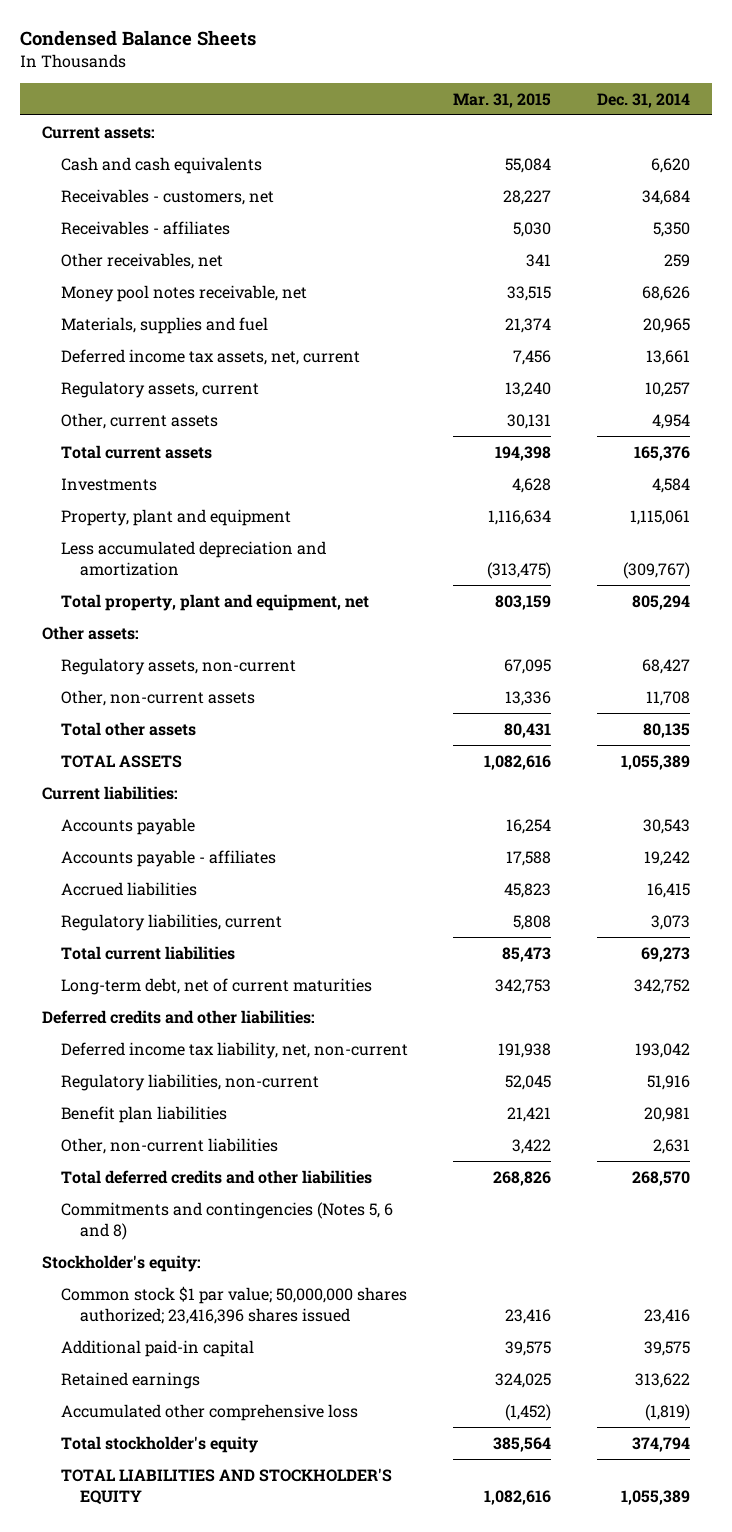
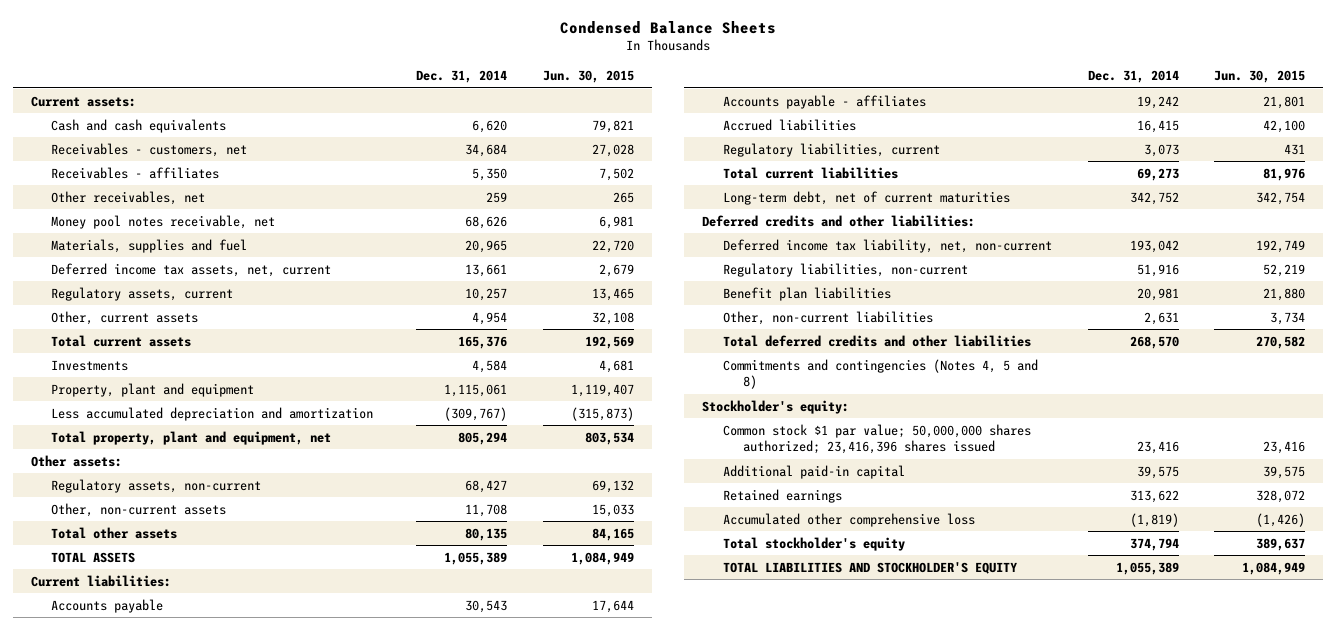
- | Mar. 31, 2015 | Dec. 31, 2014
+ | Dec. 31, 2014 | Jun. 30, 2015
- Commitments and contingencies (Notes 5, 6 and 8)
+ Commitments and contingencies (Notes 4, 5 and 8)

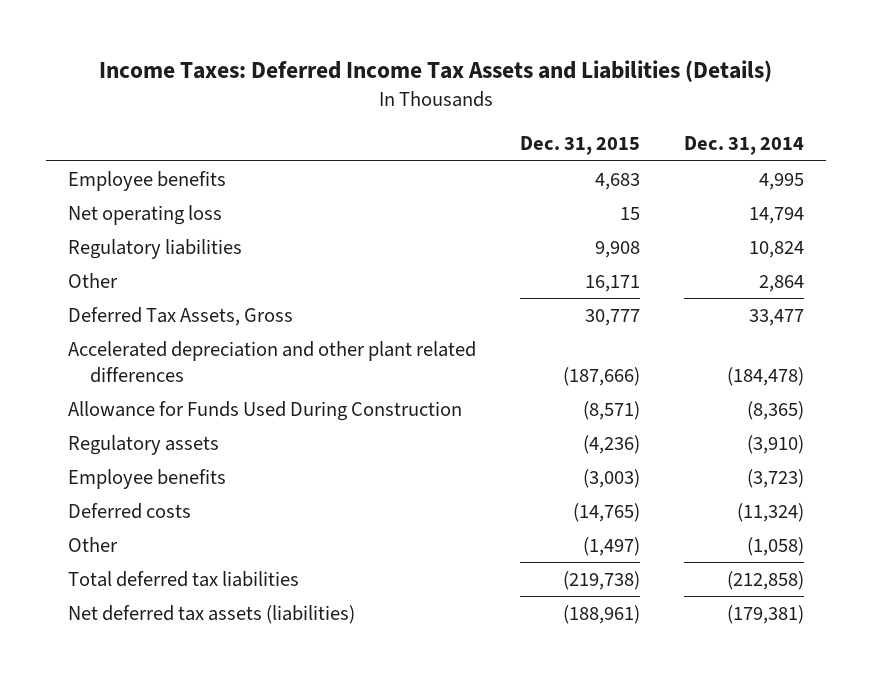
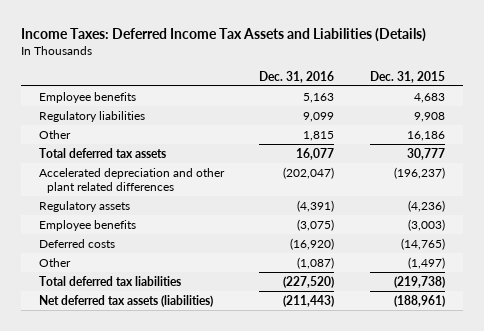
- | Dec. 31, 2015 | Dec. 31, 2014
+ | Dec. 31, 2016 | Dec. 31, 2015
- Net operating loss | 15 | 14,794
- Other | 16,171 | 2,864
- Deferred Tax Assets, Gross | 30,777 | 33,477
- Accelerated depreciation and other plant related differences | (187,666) | (184,478)
- Allowance for Funds Used During Construction | (8,571) | (8,365)
+ Other | 1,815 | 16,186
+ Total deferred tax assets | 16,077 | 30,777
+ Accelerated depreciation and other plant related differences | (202,047) | (196,237)

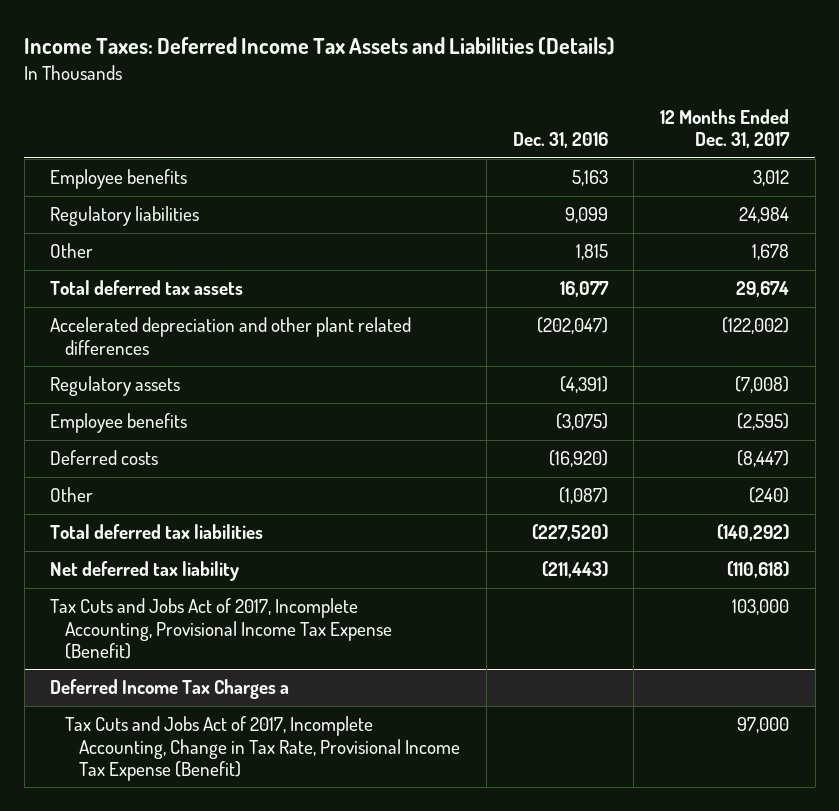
- | Dec. 31, 2016 | Dec. 31, 2015
+ | Dec. 31, 2016 | 12 Months Ended Dec. 31, 2017
- Net deferred tax assets (liabilities) | (211,443) | (188,961)
+ Net deferred tax liability | (211,443) | (110,618)
+ Tax Cuts and Jobs Act of 2017, Incomplete Accounting, Provisional Income Tax Expense (Benefit) | | 103,000
+ Deferred Income Tax Charges a
+ Tax Cuts and Jobs Act of 2017, Incomplete Accounting, Change in Tax Rate, Provisional Income Tax Expense (Benefit) | | 97,000

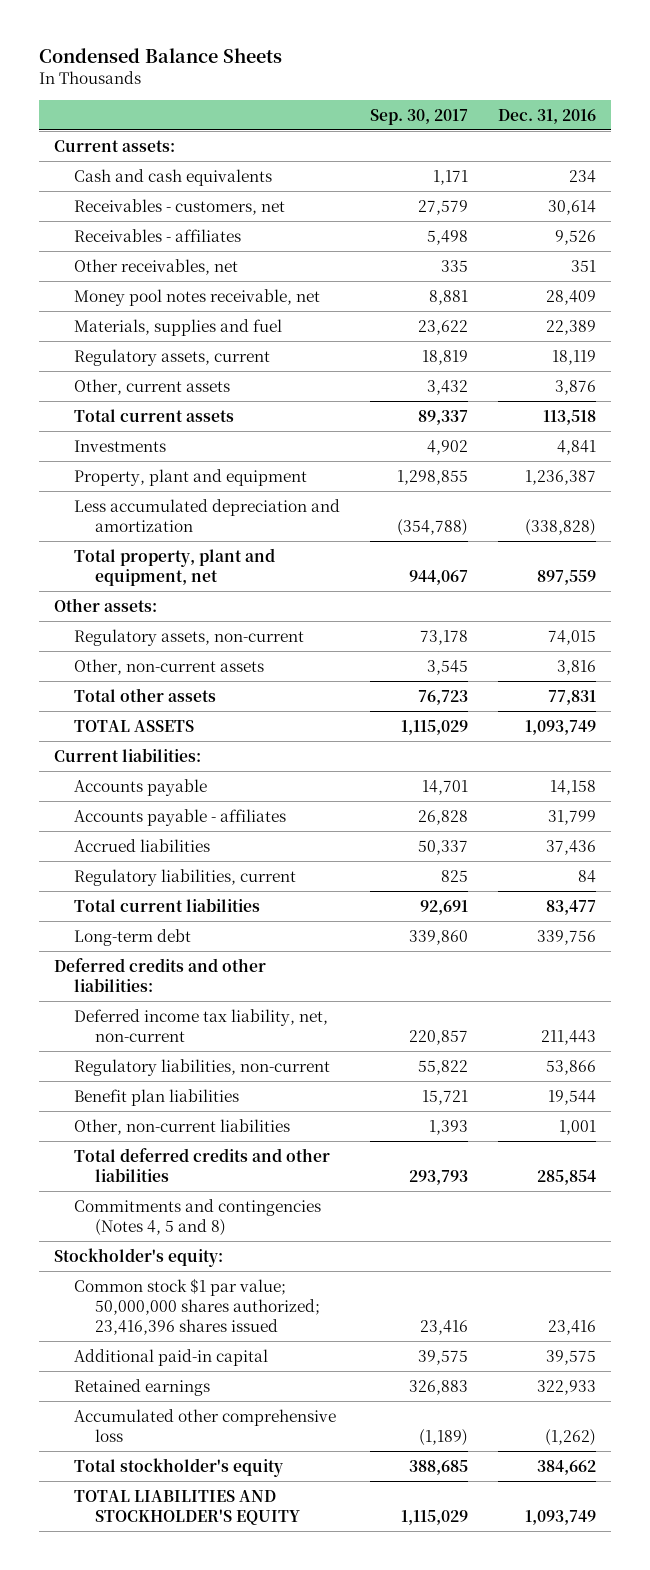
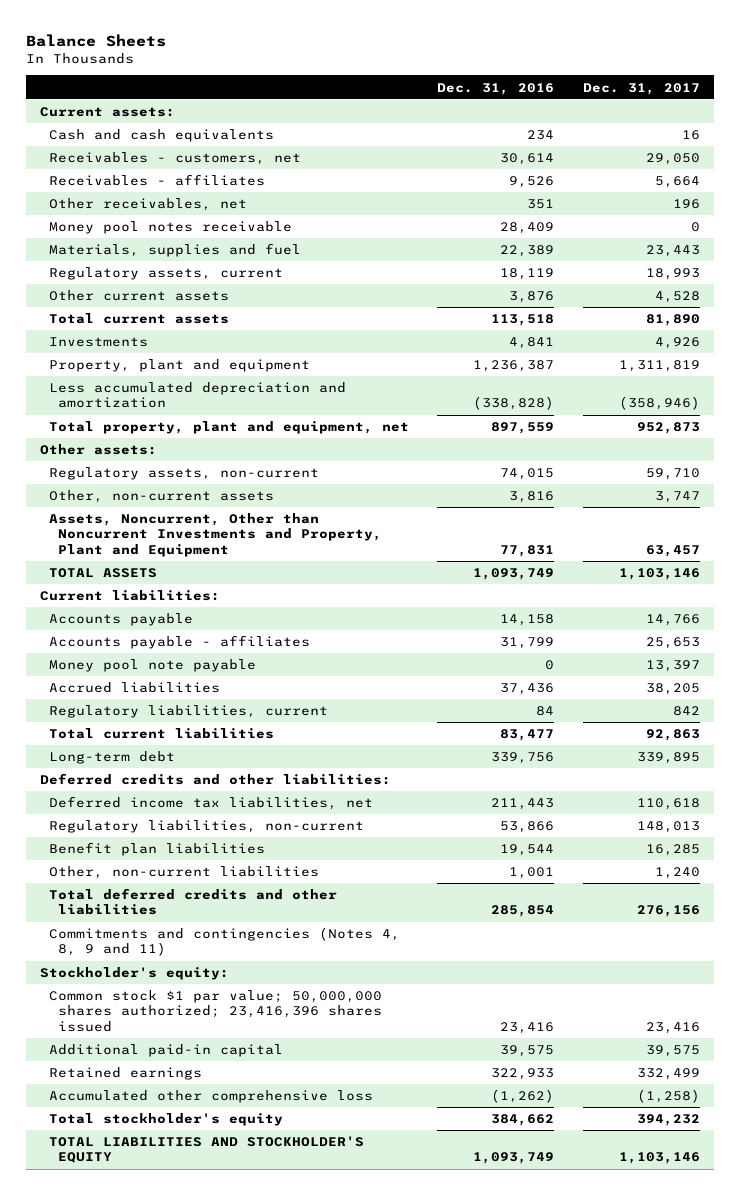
- Condensed Balance Sheets
+ Balance Sheets
- | Sep. 30, 2017 | Dec. 31, 2016
+ | Dec. 31, 2016 | Dec. 31, 2017
- Money pool notes receivable, net | 8,881 | 28,409
+ Money pool notes receivable | 28,409 | 0
- Other, current assets | 3,432 | 3,876
+ Other current assets | 3,876 | 4,528
- Total other assets | 76,723 | 77,831
+ Assets, Noncurrent, Other than Noncurrent Investments and Property, Plant and Equipment | 77,831 | 63,457
+ Money pool note payable | 0 | 13,397
- Deferred income tax liability, net, non-current | 220,857 | 211,443
+ Deferred income tax liabilities, net | 211,443 | 110,618
- Commitments and contingencies (Notes 4, 5 and 8)
+ Commitments and contingencies (Notes 4, 8, 9 and 11)

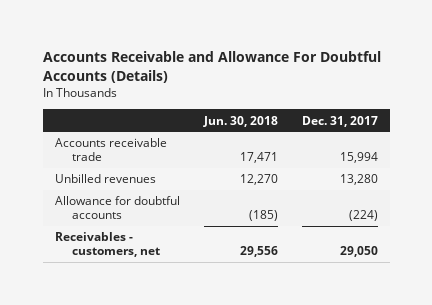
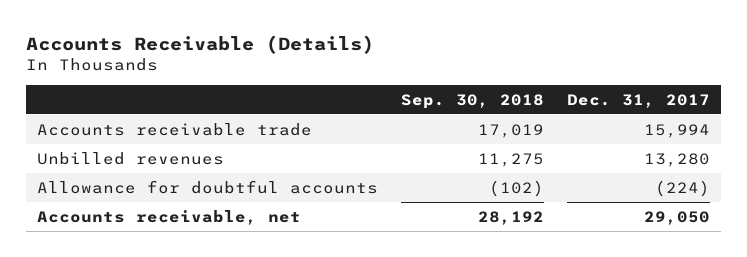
- Accounts Receivable and Allowance For Doubtful Accounts (Details)
+ Accounts Receivable (Details)
- | Jun. 30, 2018 | Dec. 31, 2017
+ | Sep. 30, 2018 | Dec. 31, 2017
- Receivables - customers, net | 29,556 | 29,050
+ Accounts receivable, net | 28,192 | 29,050

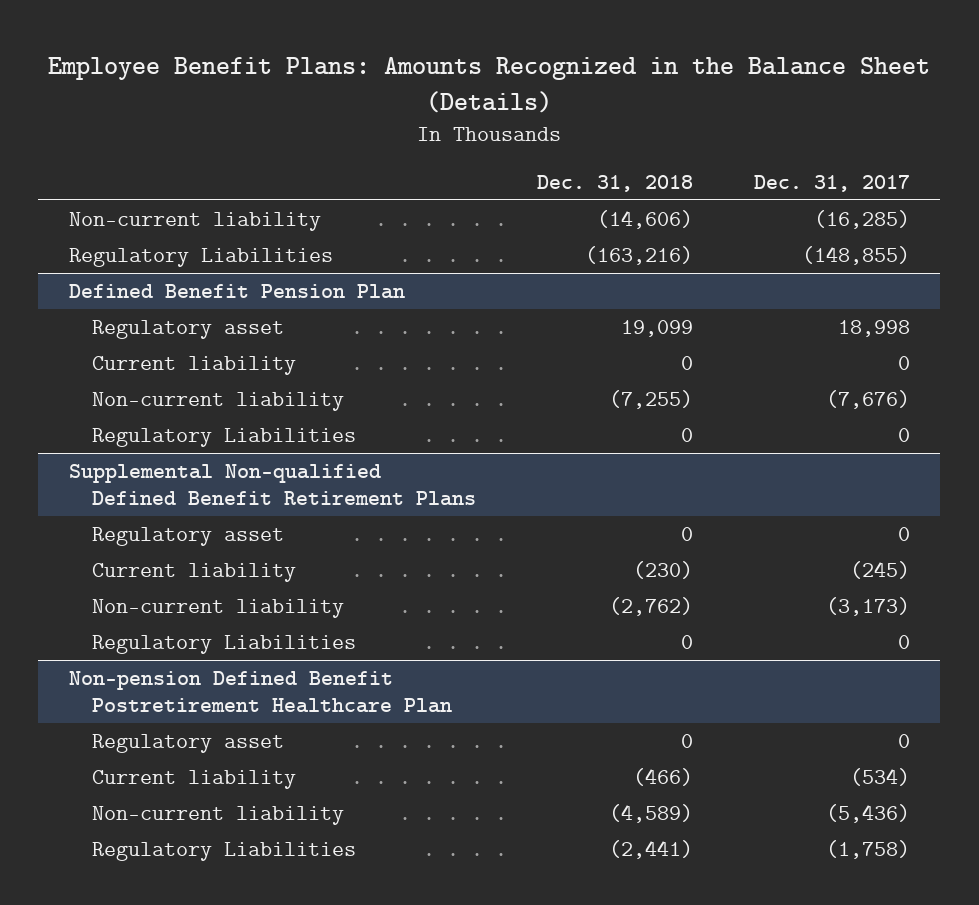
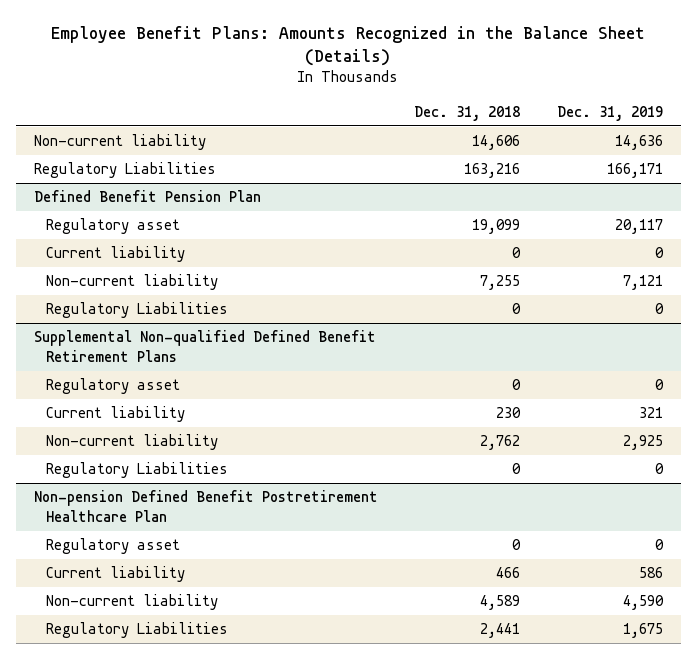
- | Dec. 31, 2018 | Dec. 31, 2017
+ | Dec. 31, 2018 | Dec. 31, 2019
- Non-current liability | (14,606) | (16,285)
- Regulatory Liabilities | (163,216) | (148,855)
+ Non-current liability | 14,606 | 14,636
+ Regulatory Liabilities | 163,216 | 166,171
@ Defined Benefit Pension Plan
- Non-current liability | (7,255) | (7,676)
+ Non-current liability | 7,255 | 7,121
@ Supplemental Non-qualified Defined Benefit Retirement Plans
- Current liability | (230) | (245)
- Non-current liability | (2,762) | (3,173)
+ Current liability | 230 | 321
+ Non-current liability | 2,762 | 2,925
@ Non-pension Defined Benefit Postretirement Healthcare Plan
- Current liability | (466) | (534)
- Non-current liability | (4,589) | (5,436)
- Regulatory Liabilities | (2,441) | (1,758)
+ Current liability | 466 | 586
+ Non-current liability | 4,589 | 4,590
+ Regulatory Liabilities | 2,441 | 1,675

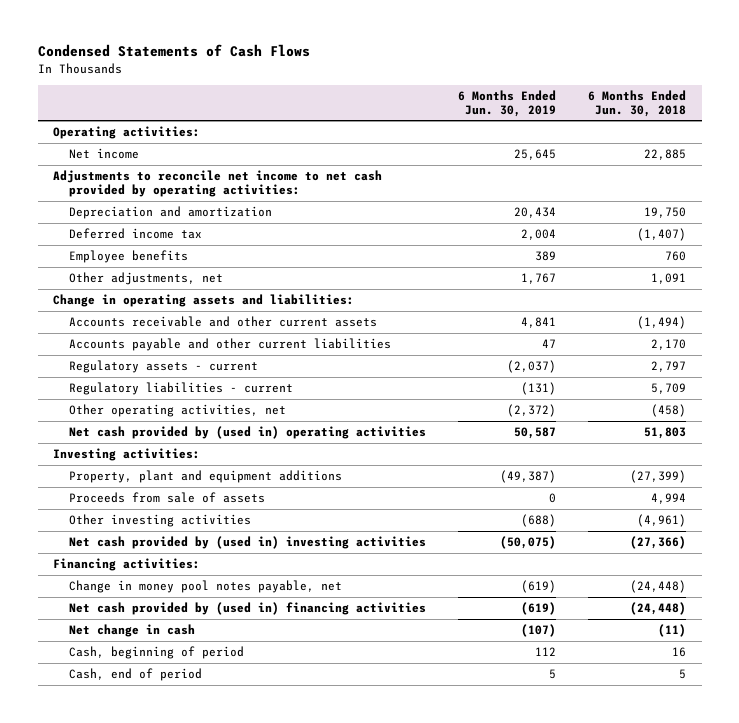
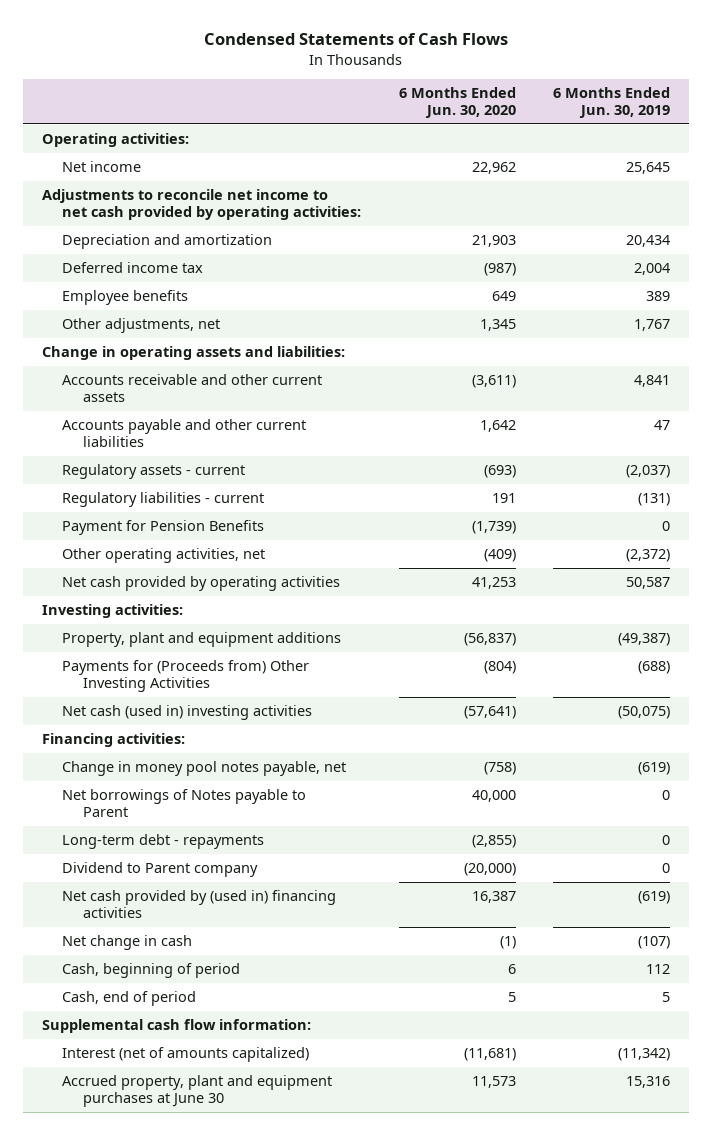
- | 6 Months Ended Jun. 30, 2019 | 6 Months Ended Jun. 30, 2018
+ | 6 Months Ended Jun. 30, 2020 | 6 Months Ended Jun. 30, 2019
+ Payment for Pension Benefits | (1,739) | 0
- Net cash provided by (used in) operating activities | 50,587 | 51,803
+ Net cash provided by operating activities | 41,253 | 50,587
- Proceeds from sale of assets | 0 | 4,994
- Other investing activities | (688) | (4,961)
- Net cash provided by (used in) investing activities | (50,075) | (27,366)
+ Payments for (Proceeds from) Other Investing Activities | (804) | (688)
+ Net cash (used in) investing activities | (57,641) | (50,075)
+ Net borrowings of Notes payable to Parent | 40,000 | 0
+ Long-term debt - repayments | (2,855) | 0
+ Dividend to Parent company | (20,000) | 0
+ Supplemental cash flow information:
+ Interest (net of amounts capitalized) | (11,681) | (11,342)
+ Accrued property, plant and equipment purchases at June 30 | 11,573 | 15,316

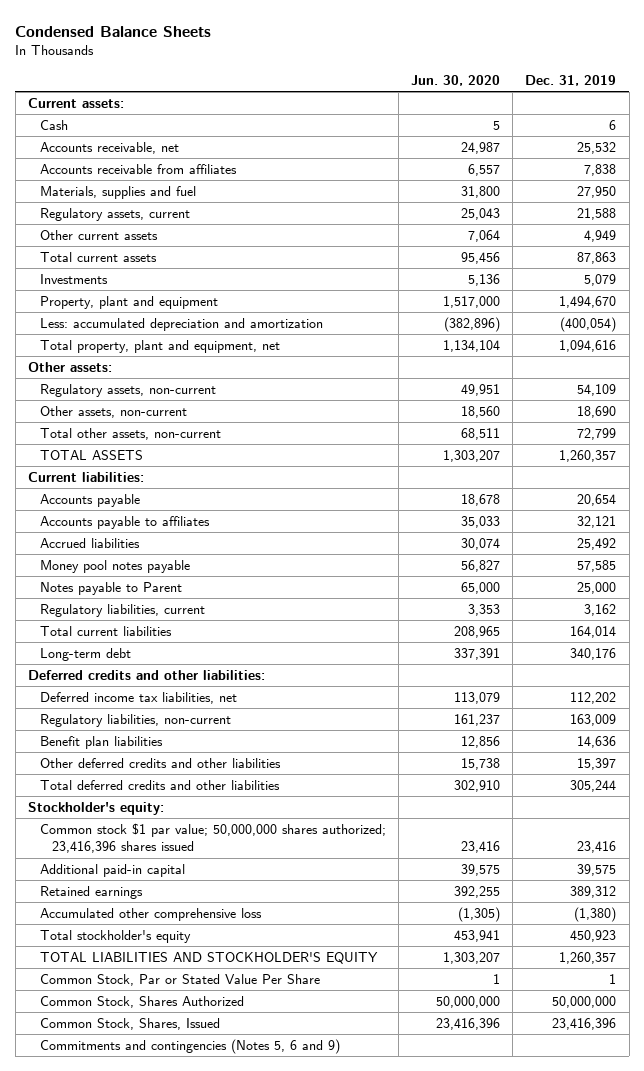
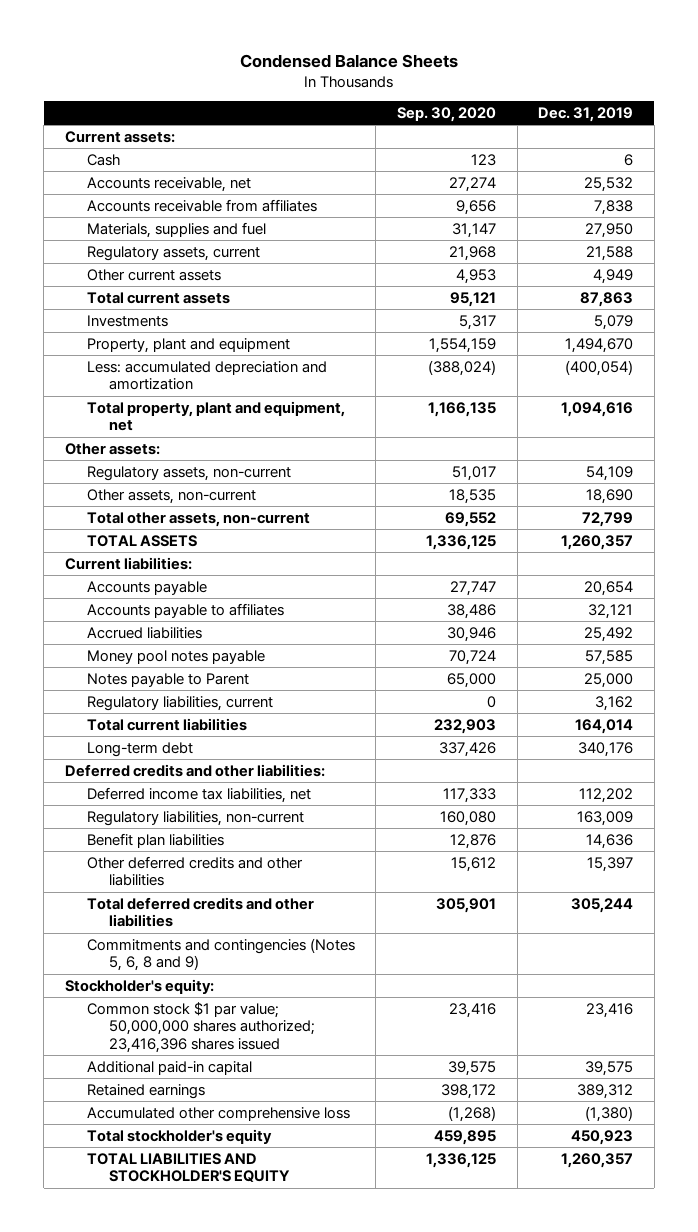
- | Jun. 30, 2020 | Dec. 31, 2019
+ | Sep. 30, 2020 | Dec. 31, 2019
+ Commitments and contingencies (Notes 5, 6, 8 and 9)
- Common Stock, Par or Stated Value Per Share | 1 | 1
- Common Stock, Shares Authorized | 50,000,000 | 50,000,000
- Common Stock, Shares, Issued | 23,416,396 | 23,416,396
- Commitments and contingencies (Notes 5, 6 and 9)

